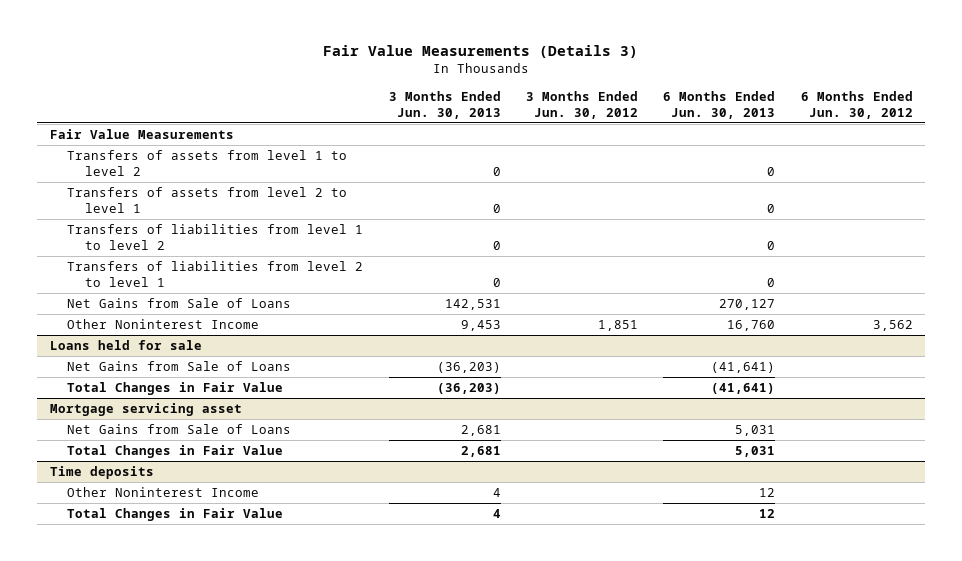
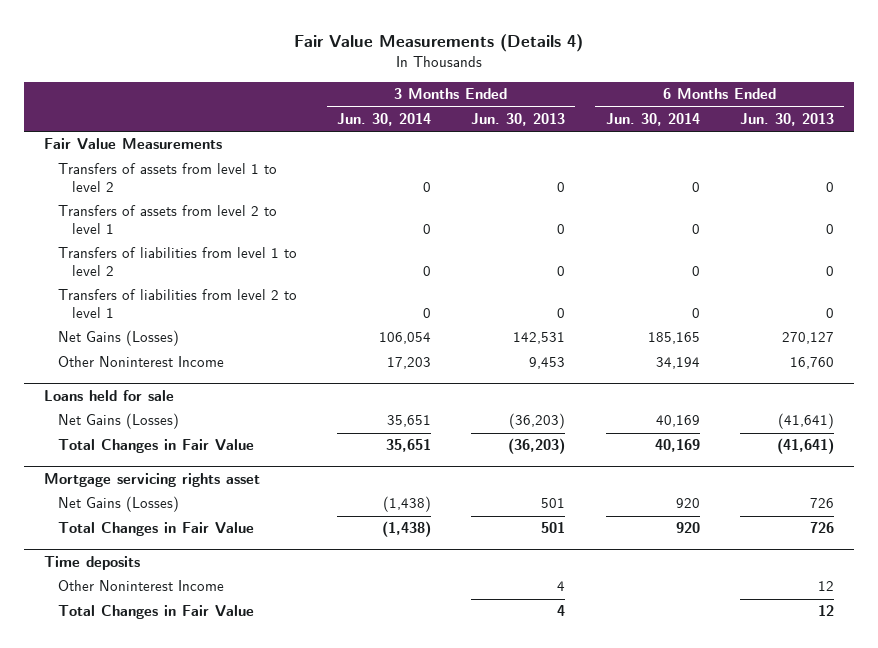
- Fair Value Measurements (Details 3)
+ Fair Value Measurements (Details 4)
- | 3 Months Ended Jun. 30, 2013 | 3 Months Ended Jun. 30, 2012 | 6 Months Ended Jun. 30, 2013 | 6 Months Ended Jun. 30, 2012
+ | 3 Months Ended Jun. 30, 2014 | 3 Months Ended Jun. 30, 2013 | 6 Months Ended Jun. 30, 2014 | 6 Months Ended Jun. 30, 2013
- Net Gains from Sale of Loans | 142,531 | | 270,127 |
+ Net Gains (Losses) | 106,054 | 142,531 | 185,165 | 270,127
@ Loans held for sale
- Net Gains from Sale of Loans | (36,203) | | (41,641) |
+ Net Gains (Losses) | 35,651 | (36,203) | 40,169 | (41,641)
- Mortgage servicing asset
- Net Gains from Sale of Loans | 2,681 | | 5,031 |
- Total Changes in Fair Value | 2,681 | | 5,031 |
+ Mortgage servicing rights asset
+ Net Gains (Losses) | (1,438) | 501 | 920 | 726
+ Total Changes in Fair Value | (1,438) | 501 | 920 | 726

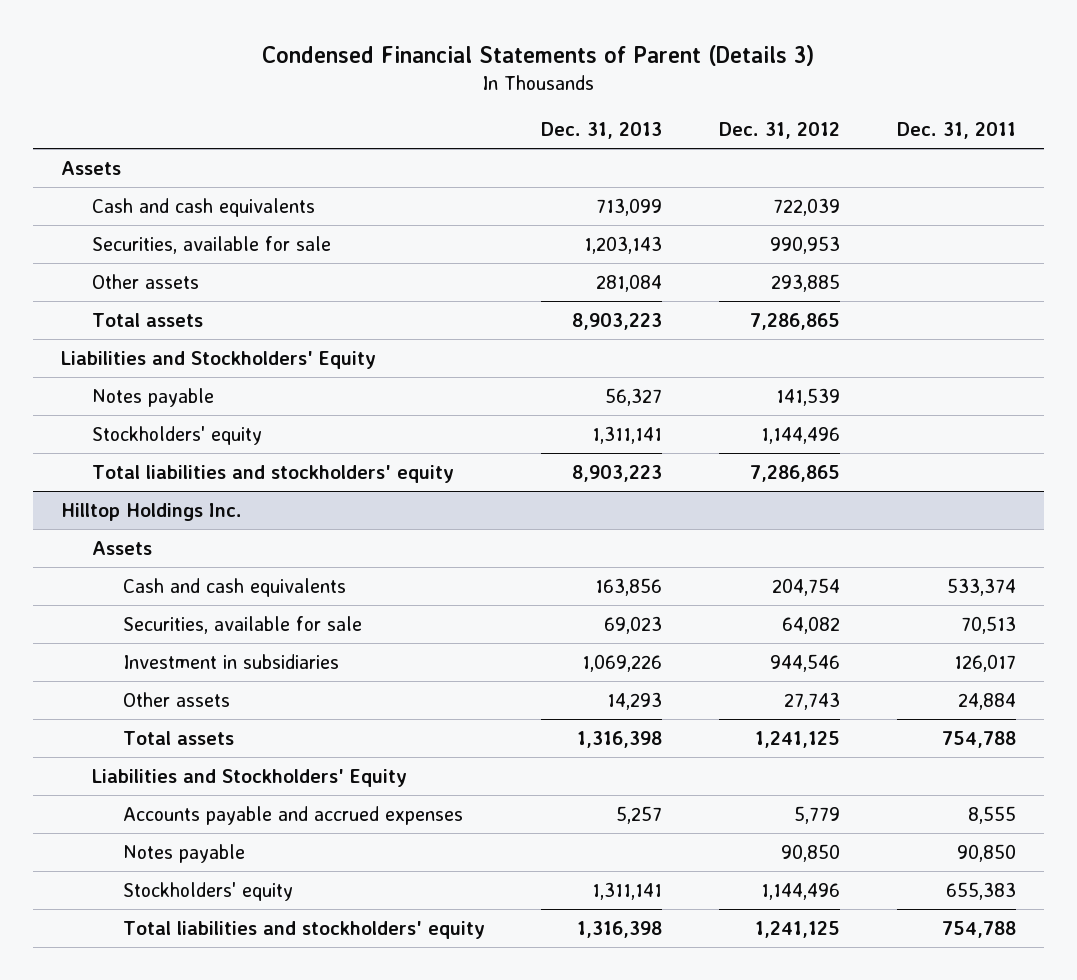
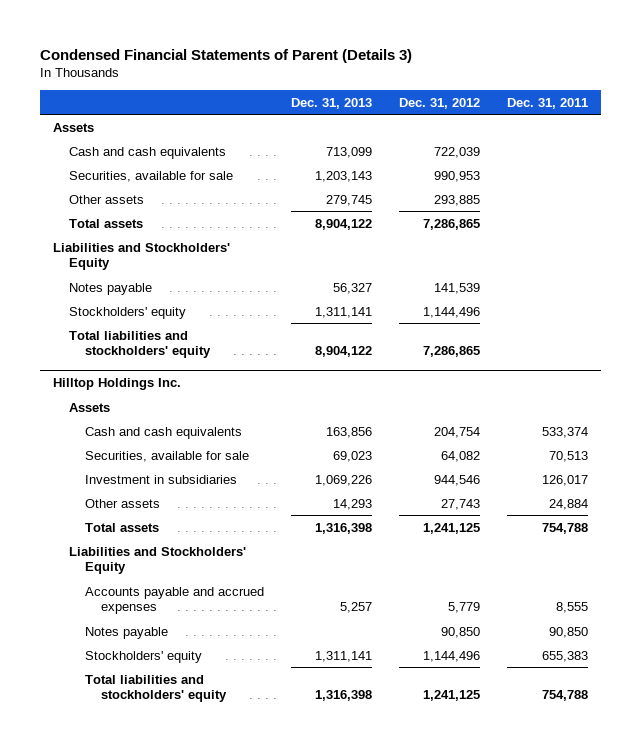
- Other assets | 281,084 | 293,885 |
- Total assets | 8,903,223 | 7,286,865 |
+ Other assets | 279,745 | 293,885 |
+ Total assets | 8,904,122 | 7,286,865 |
- Total liabilities and stockholders' equity | 8,903,223 | 7,286,865 |
+ Total liabilities and stockholders' equity | 8,904,122 | 7,286,865 |

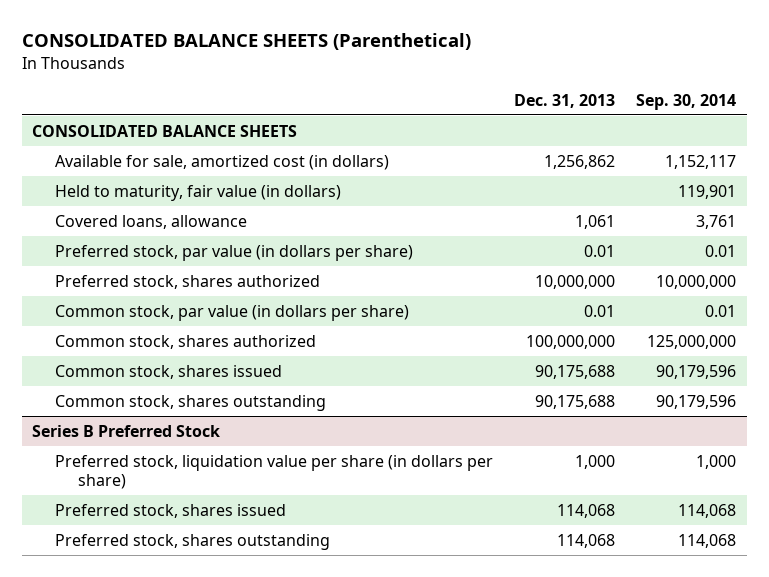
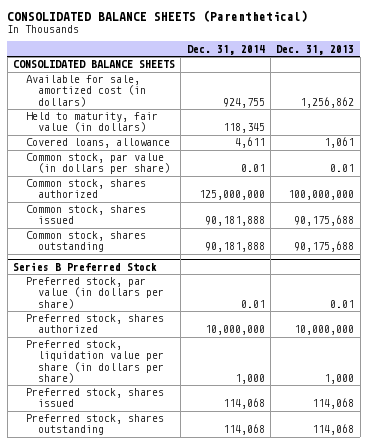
- | Dec. 31, 2013 | Sep. 30, 2014
+ | Dec. 31, 2014 | Dec. 31, 2013
- Preferred stock, par value (in dollars per share) | 0.01 | 0.01
- Preferred stock, shares authorized | 10,000,000 | 10,000,000
@ Series B Preferred Stock
+ Preferred stock, par value (in dollars per share) | 0.01 | 0.01
+ Preferred stock, shares authorized | 10,000,000 | 10,000,000

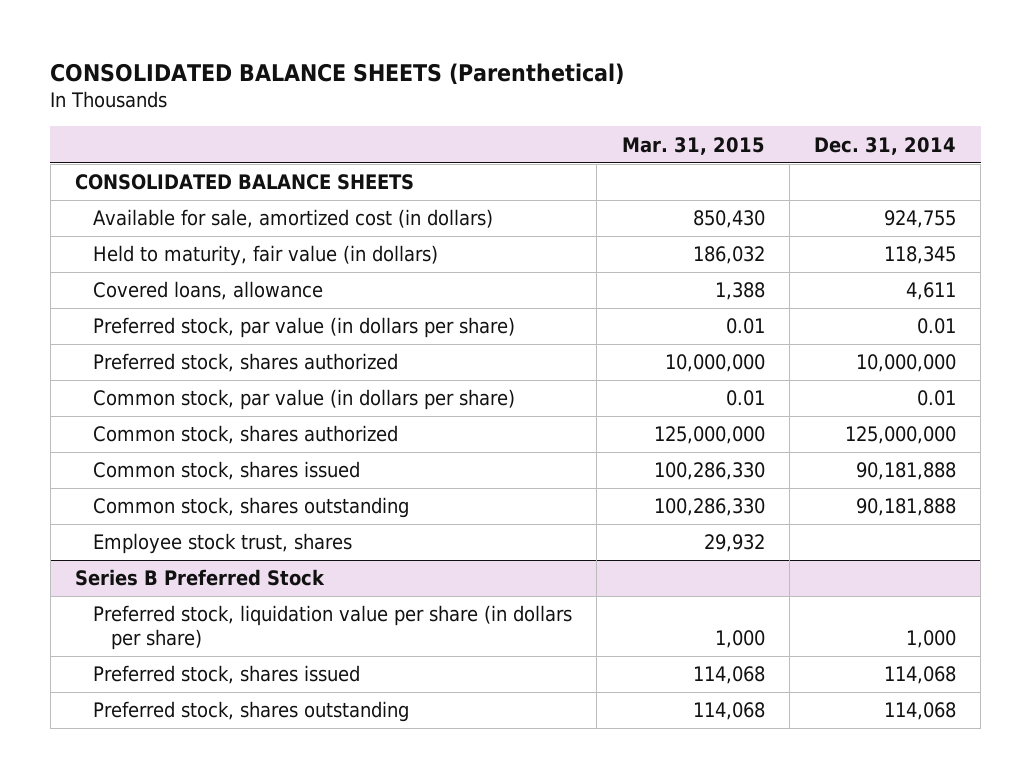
- | Dec. 31, 2014 | Dec. 31, 2013
+ | Mar. 31, 2015 | Dec. 31, 2014
+ Preferred stock, par value (in dollars per share) | 0.01 | 0.01
+ Preferred stock, shares authorized | 10,000,000 | 10,000,000
+ Employee stock trust, shares | 29,932 |
@ Series B Preferred Stock
- Preferred stock, par value (in dollars per share) | 0.01 | 0.01
- Preferred stock, shares authorized | 10,000,000 | 10,000,000

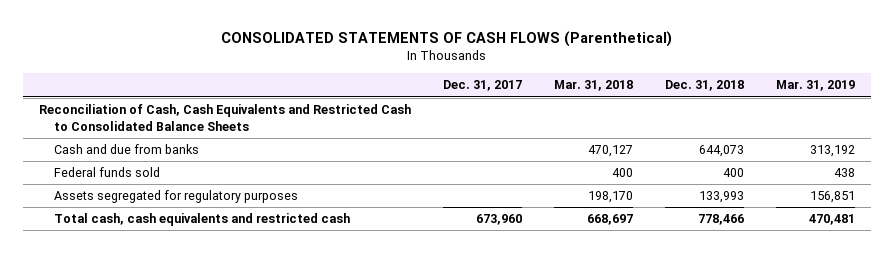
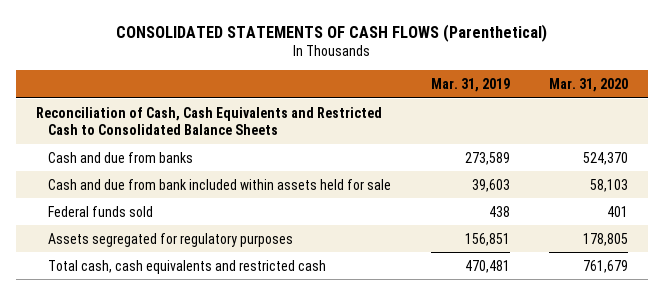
- | Dec. 31, 2017 | Mar. 31, 2018 | Dec. 31, 2018 | Mar. 31, 2019
+ | Mar. 31, 2019 | Mar. 31, 2020
- Cash and due from banks | | 470,127 | 644,073 | 313,192
+ Cash and due from banks | 273,589 | 524,370
+ Cash and due from bank included within assets held for sale | 39,603 | 58,103

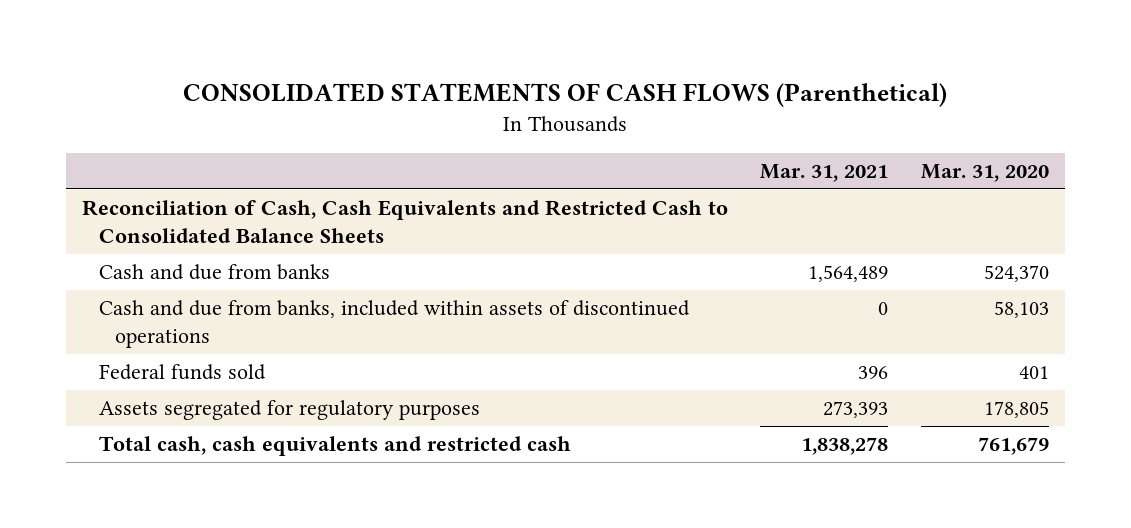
- | Mar. 31, 2019 | Mar. 31, 2020
+ | Mar. 31, 2021 | Mar. 31, 2020
- Cash and due from bank included within assets held for sale | 39,603 | 58,103
+ Cash and due from banks, included within assets of discontinued operations | 0 | 58,103

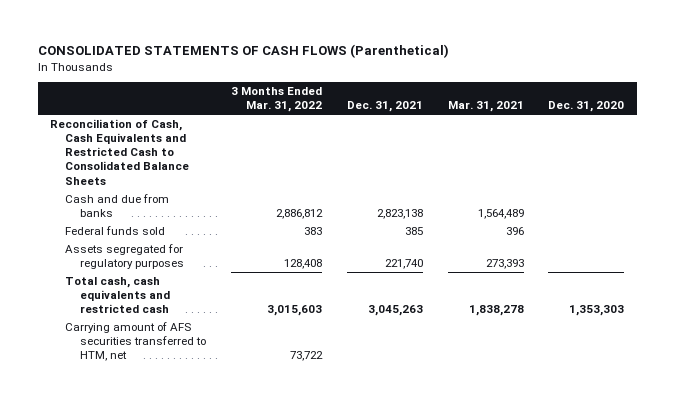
- | Mar. 31, 2021 | Mar. 31, 2020
+ | 3 Months Ended Mar. 31, 2022 | Dec. 31, 2021 | Mar. 31, 2021 | Dec. 31, 2020
- Cash and due from banks, included within assets of discontinued operations | 0 | 58,103
+ Carrying amount of AFS securities transferred to HTM, net | 73,722 | | |

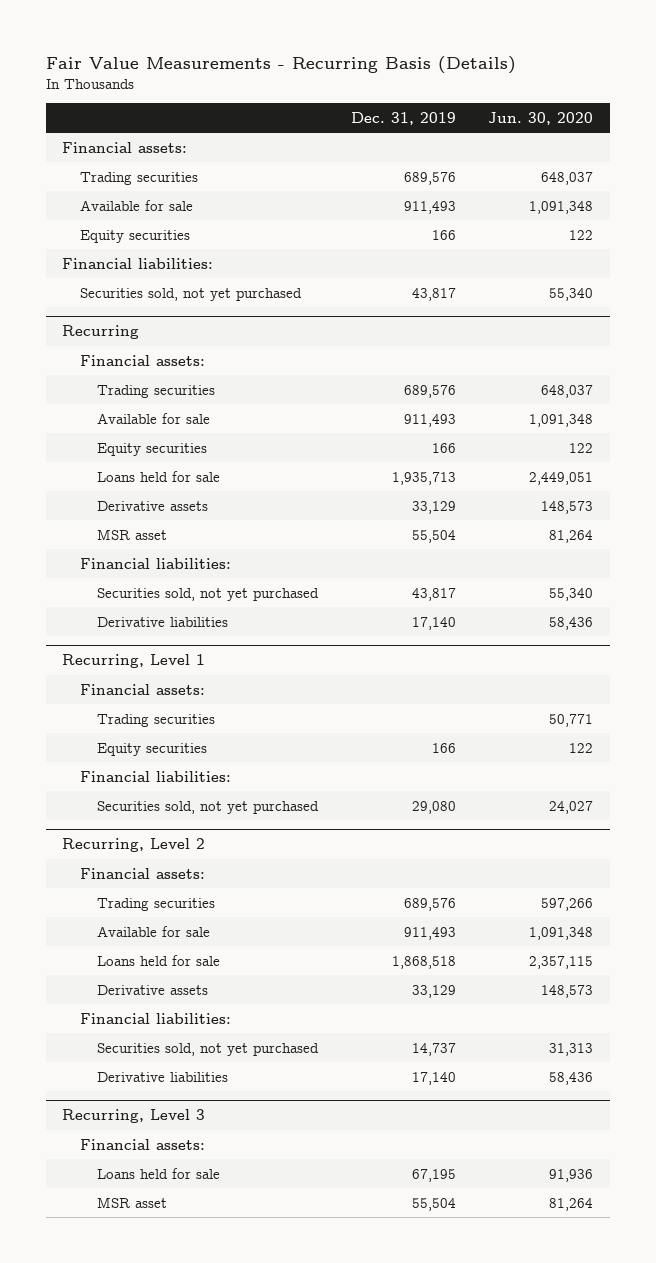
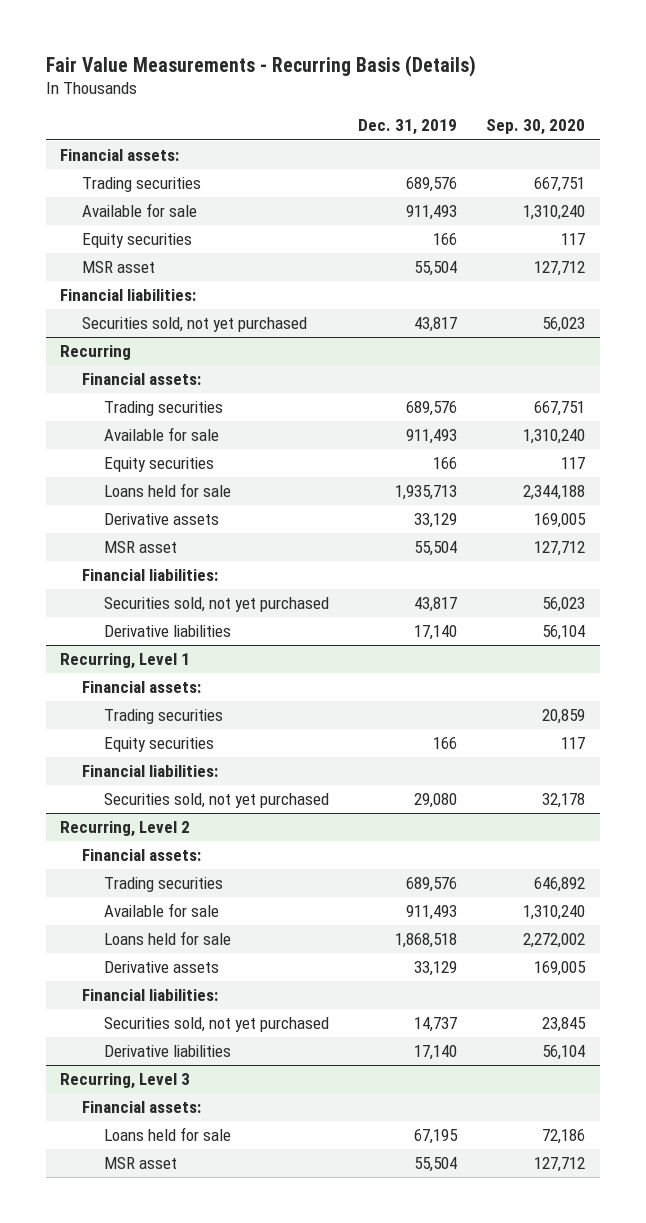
- | Dec. 31, 2019 | Jun. 30, 2020
+ | Dec. 31, 2019 | Sep. 30, 2020
+ MSR asset | 55,504 | 127,712

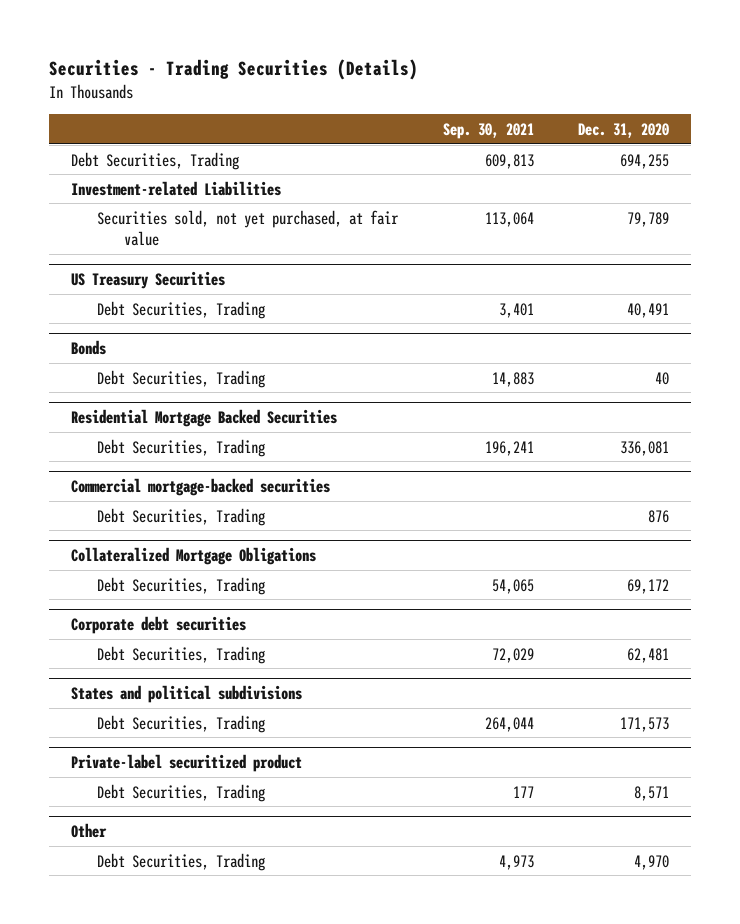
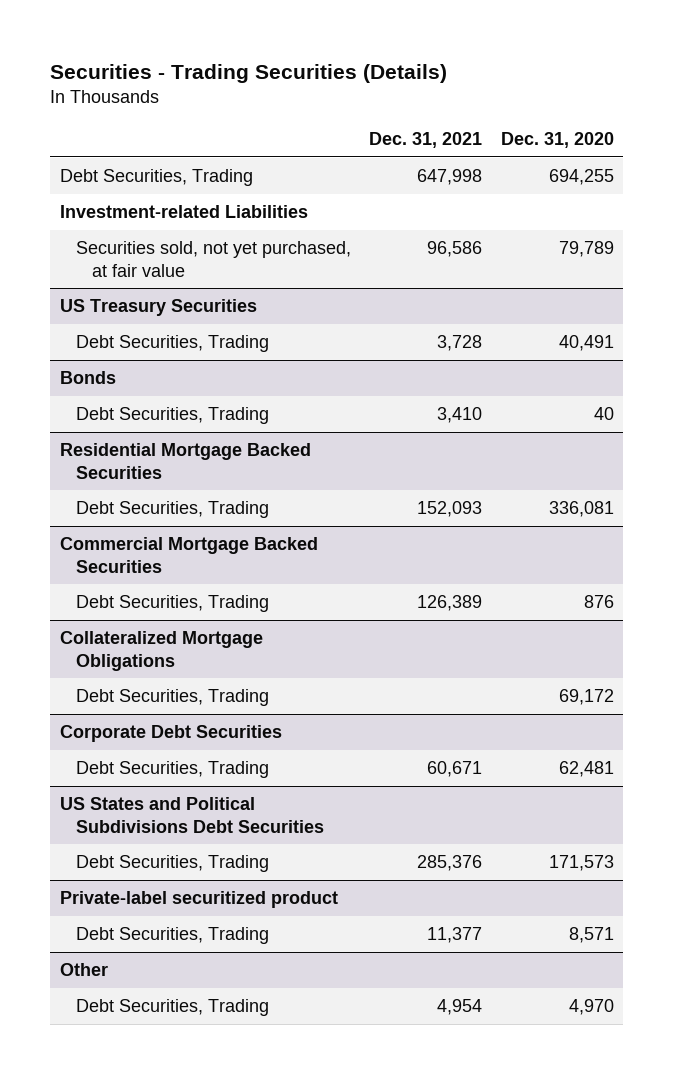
- | Sep. 30, 2021 | Dec. 31, 2020
+ | Dec. 31, 2021 | Dec. 31, 2020
- Commercial mortgage-backed securities
+ Commercial Mortgage Backed Securities
- Corporate debt securities
+ Corporate Debt Securities
- States and political subdivisions
+ US States and Political Subdivisions Debt Securities

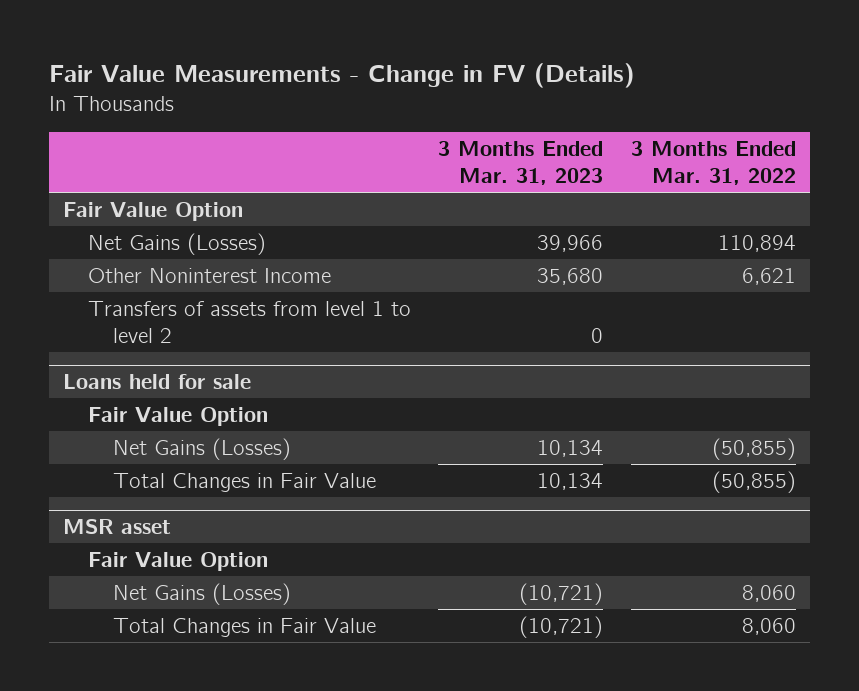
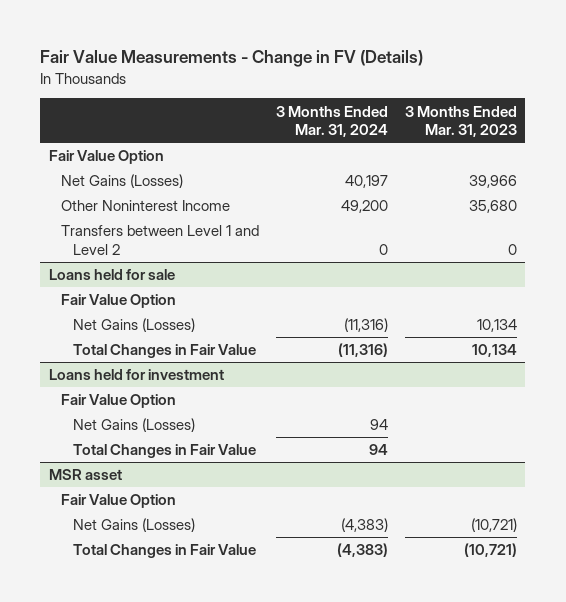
- | 3 Months Ended Mar. 31, 2023 | 3 Months Ended Mar. 31, 2022
+ | 3 Months Ended Mar. 31, 2024 | 3 Months Ended Mar. 31, 2023
- Transfers of assets from level 1 to level 2 | 0 |
+ Transfers between Level 1 and Level 2 | 0 | 0
+ Loans held for investment
+ Fair Value Option
+ Net Gains (Losses) | 94 |
+ Total Changes in Fair Value | 94 |

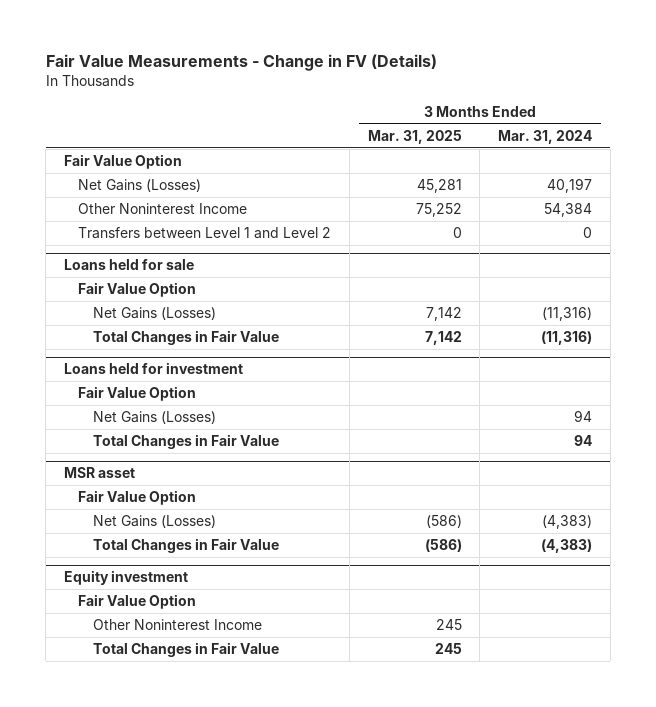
- | 3 Months Ended Mar. 31, 2024 | 3 Months Ended Mar. 31, 2023
+ | 3 Months Ended Mar. 31, 2025 | 3 Months Ended Mar. 31, 2024
- Other Noninterest Income | 49,200 | 35,680
+ Other Noninterest Income | 75,252 | 54,384
+ Equity investment
+ Fair Value Option
+ Other Noninterest Income | 245 |
+ Total Changes in Fair Value | 245 |

